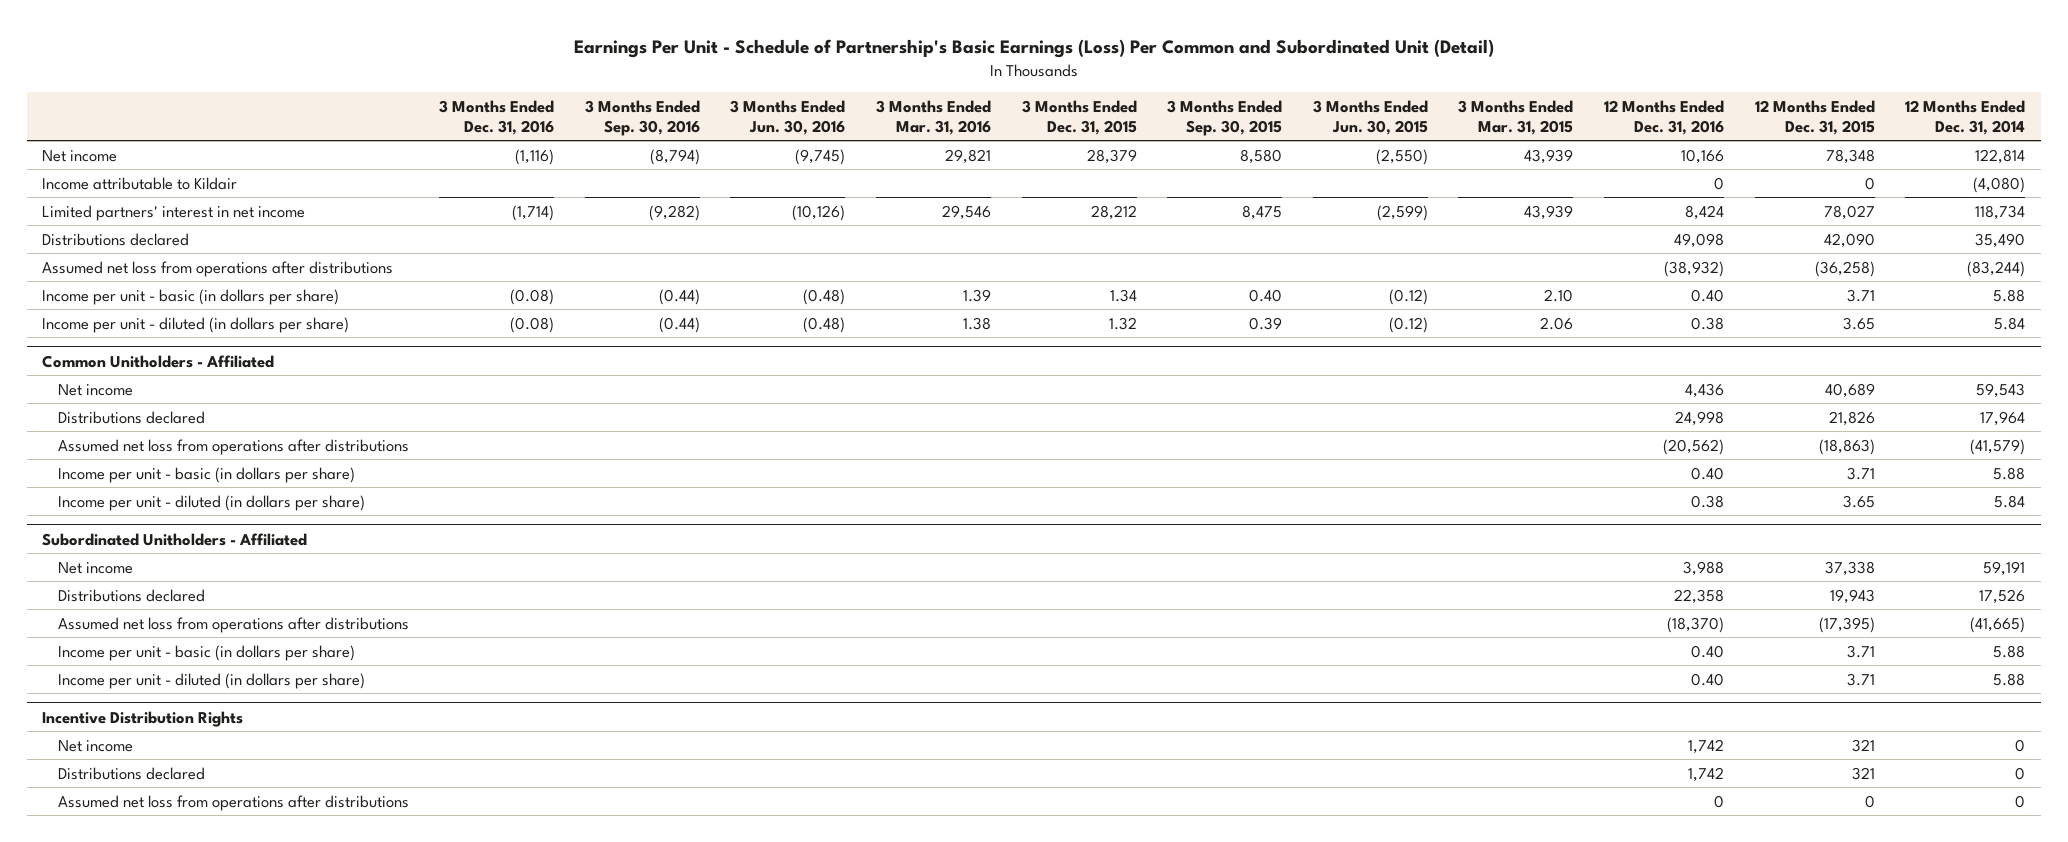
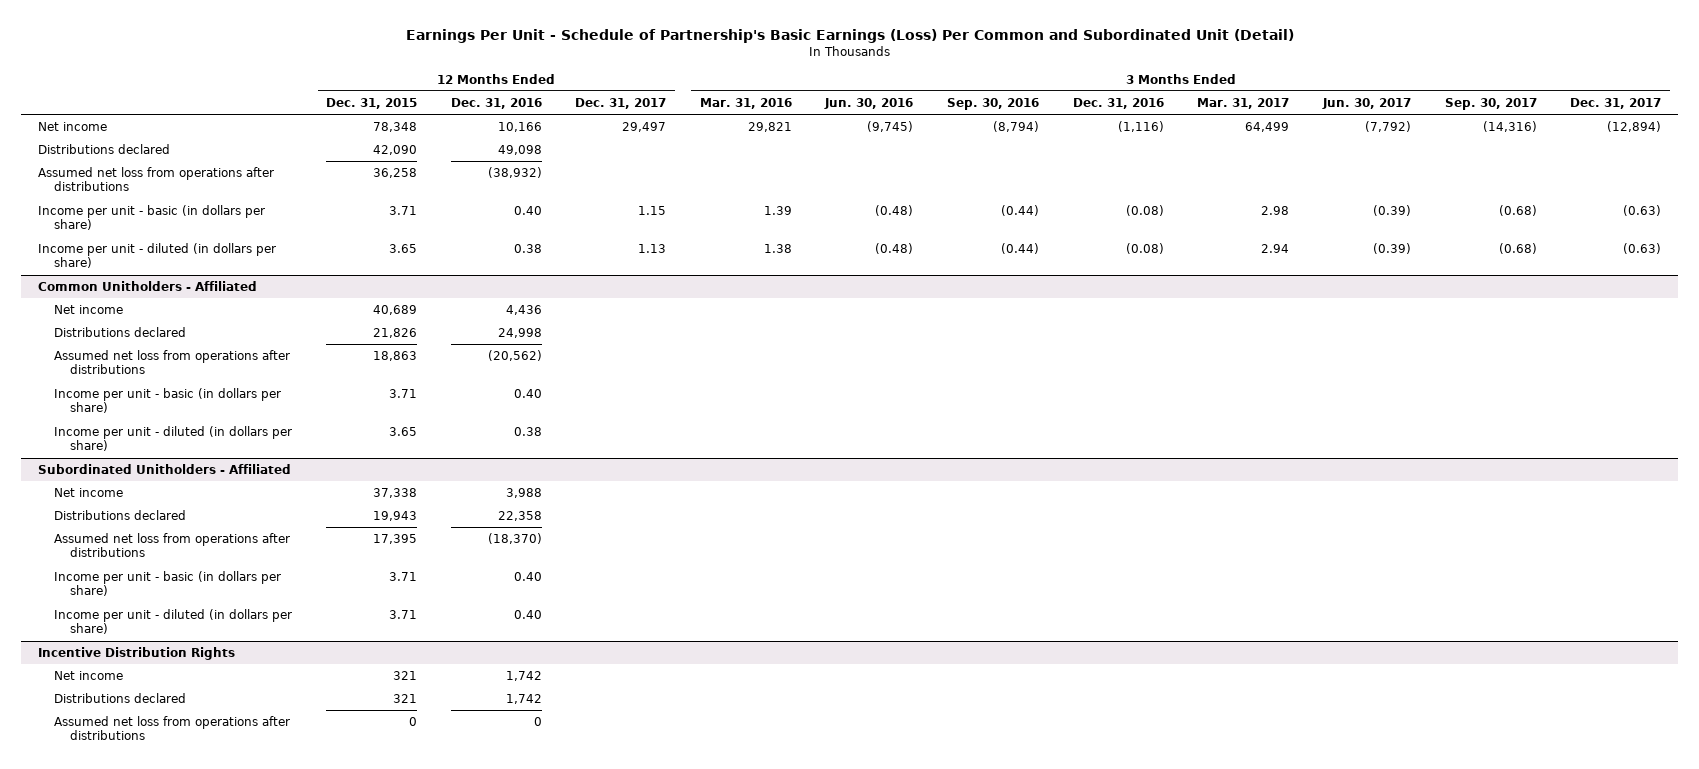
- | 3 Months Ended Dec. 31, 2016 | 3 Months Ended Sep. 30, 2016 | 3 Months Ended Jun. 30, 2016 | 3 Months Ended Mar. 31, 2016 | 3 Months Ended Dec. 31, 2015 | 3 Months Ended Sep. 30, 2015 | 3 Months Ended Jun. 30, 2015 | 3 Months Ended Mar. 31, 2015 | 12 Months Ended Dec. 31, 2016 | 12 Months Ended Dec. 31, 2015 | 12 Months Ended Dec. 31, 2014
+ | 12 Months Ended Dec. 31, 2015 | 12 Months Ended Dec. 31, 2016 | 12 Months Ended Dec. 31, 2017 | 3 Months Ended Mar. 31, 2016 | 3 Months Ended Jun. 30, 2016 | 3 Months Ended Sep. 30, 2016 | 3 Months Ended Dec. 31, 2016 | 3 Months Ended Mar. 31, 2017 | 3 Months Ended Jun. 30, 2017 | 3 Months Ended Sep. 30, 2017 | 3 Months Ended Dec. 31, 2017
- Income attributable to Kildair | | | | | | | | | 0 | 0 | (4,080)
- Limited partners' interest in net income | (1,714) | (9,282) | (10,126) | 29,546 | 28,212 | 8,475 | (2,599) | 43,939 | 8,424 | 78,027 | 118,734
- Assumed net loss from operations after distributions | | | | | | | | | (38,932) | (36,258) | (83,244)
+ Assumed net loss from operations after distributions | 36,258 | (38,932) | | | | | | | | |
@ Common Unitholders - Affiliated
- Assumed net loss from operations after distributions | | | | | | | | | (20,562) | (18,863) | (41,579)
+ Assumed net loss from operations after distributions | 18,863 | (20,562) | | | | | | | | |
@ Subordinated Unitholders - Affiliated
- Assumed net loss from operations after distributions | | | | | | | | | (18,370) | (17,395) | (41,665)
+ Assumed net loss from operations after distributions | 17,395 | (18,370) | | | | | | | | |

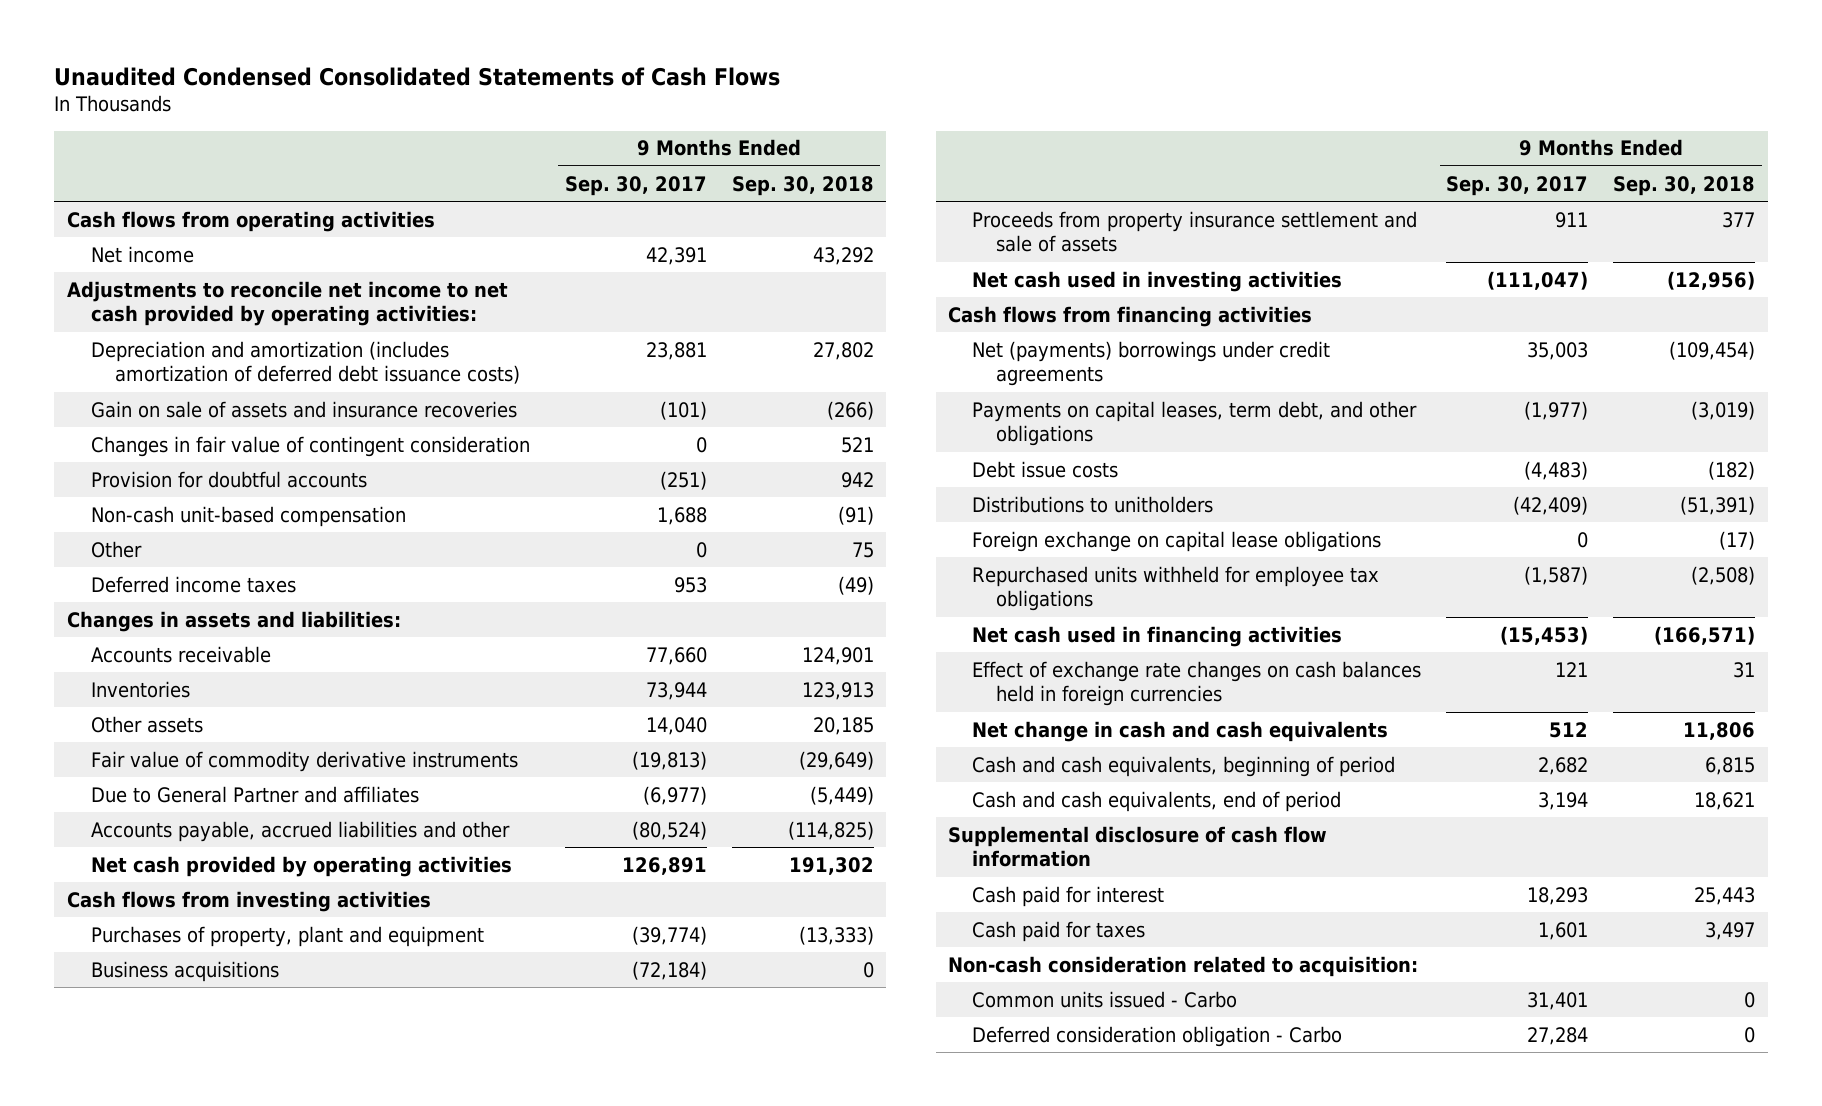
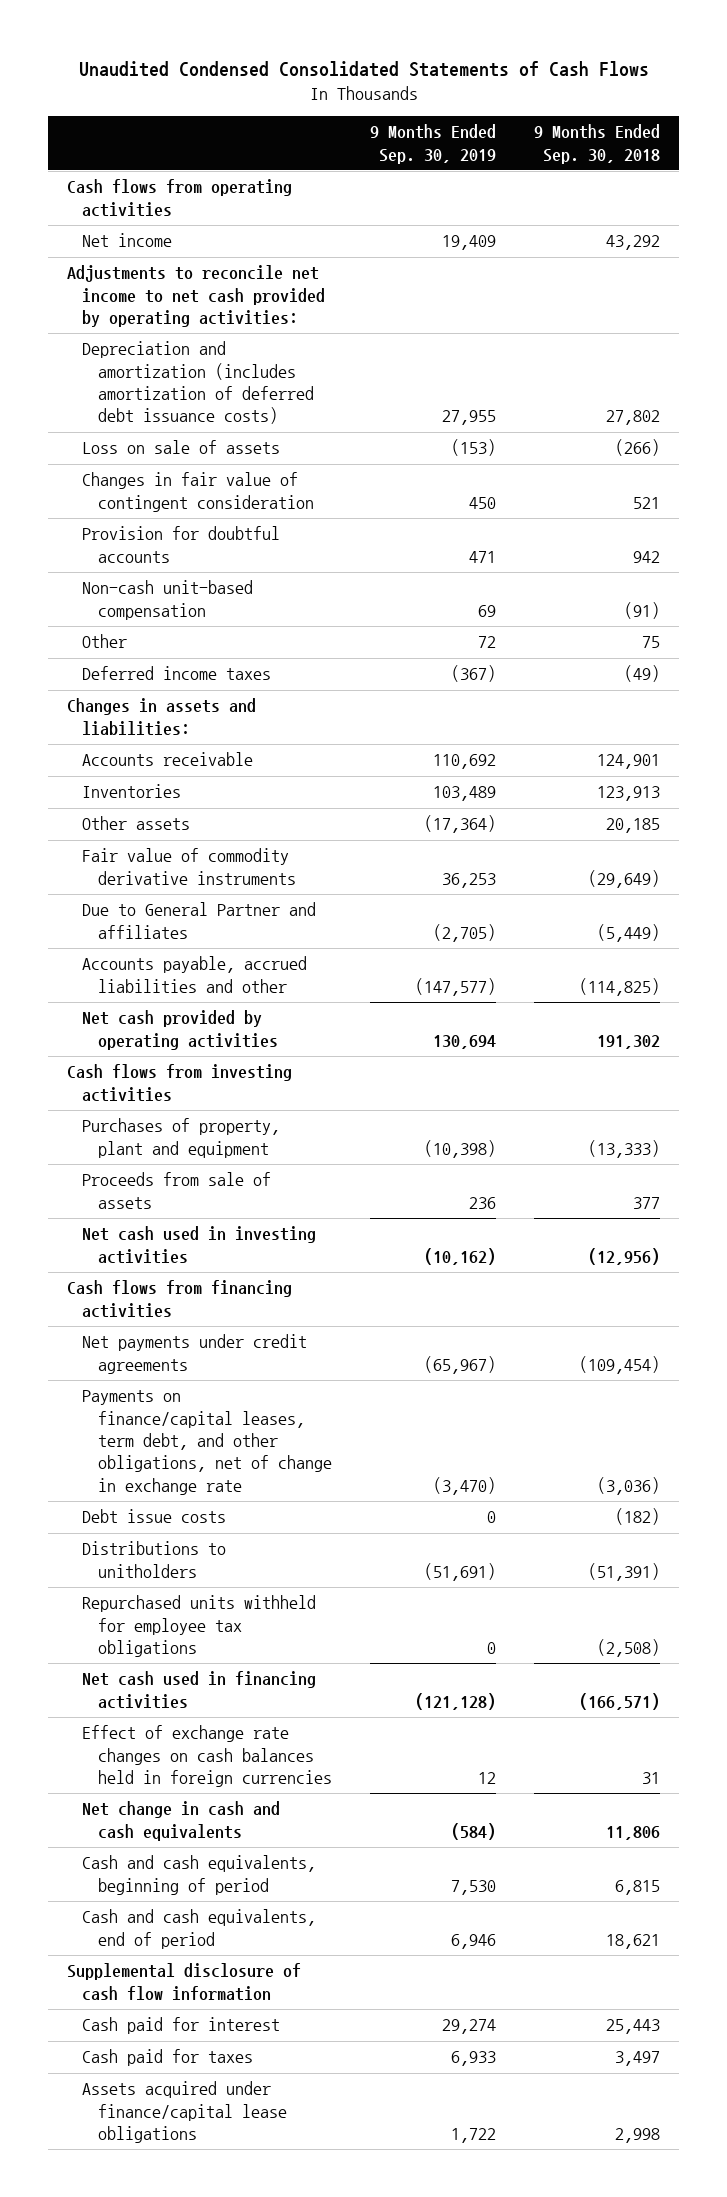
- | 9 Months Ended Sep. 30, 2017 | 9 Months Ended Sep. 30, 2018
+ | 9 Months Ended Sep. 30, 2019 | 9 Months Ended Sep. 30, 2018
- Gain on sale of assets and insurance recoveries | (101) | (266)
+ Loss on sale of assets | (153) | (266)
- Business acquisitions | (72,184) | 0
- Proceeds from property insurance settlement and sale of assets | 911 | 377
+ Proceeds from sale of assets | 236 | 377
- Net (payments) borrowings under credit agreements | 35,003 | (109,454)
- Payments on capital leases, term debt, and other obligations | (1,977) | (3,019)
+ Net payments under credit agreements | (65,967) | (109,454)
+ Payments on finance/capital leases, term debt, and other obligations, net of change in exchange rate | (3,470) | (3,036)
- Foreign exchange on capital lease obligations | 0 | (17)
- Non-cash consideration related to acquisition:
- Common units issued - Carbo | 31,401 | 0
- Deferred consideration obligation - Carbo | 27,284 | 0
+ Assets acquired under finance/capital lease obligations | 1,722 | 2,998

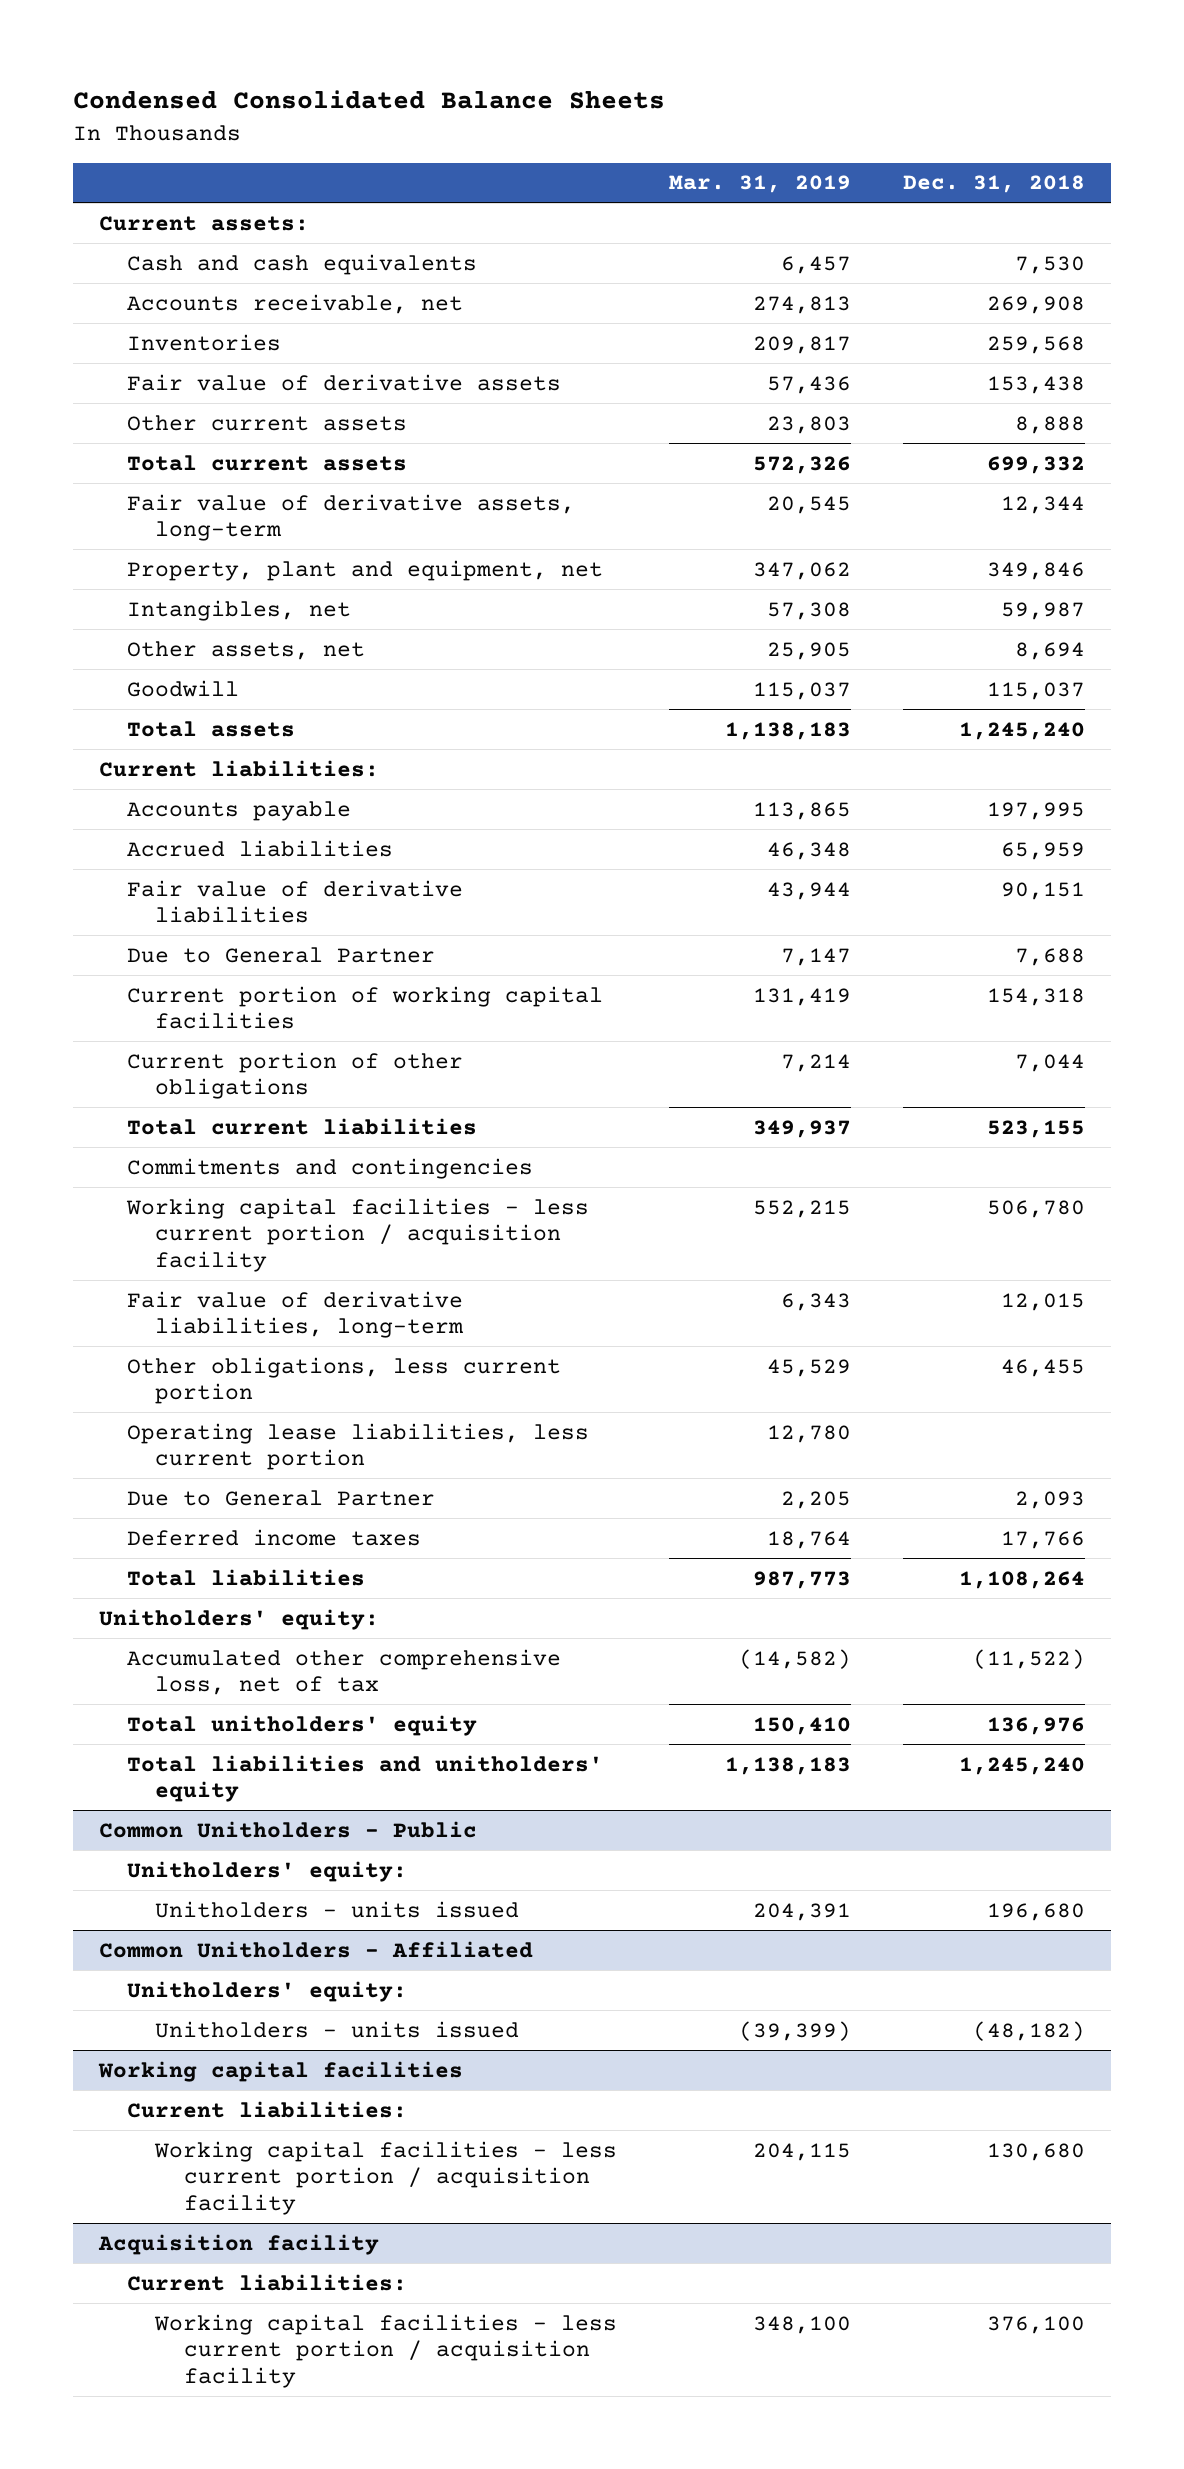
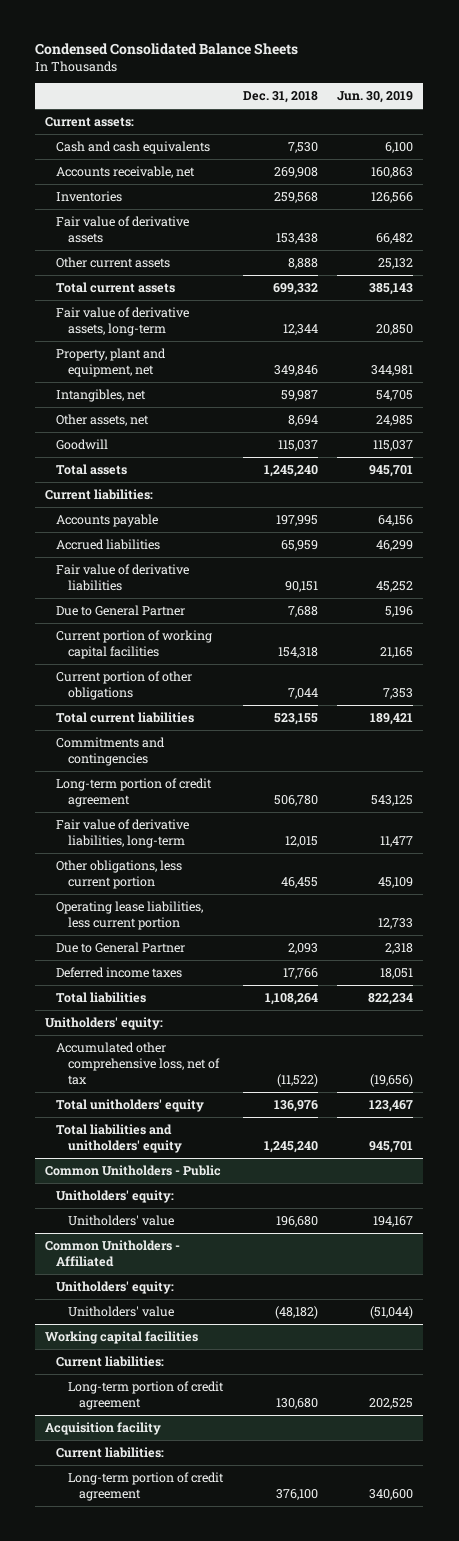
- | Mar. 31, 2019 | Dec. 31, 2018
+ | Dec. 31, 2018 | Jun. 30, 2019
- Working capital facilities - less current portion / acquisition facility | 552,215 | 506,780
+ Long-term portion of credit agreement | 506,780 | 543,125
@ Common Unitholders - Public
- Unitholders - units issued | 204,391 | 196,680
+ Unitholders' value | 196,680 | 194,167
@ Common Unitholders - Affiliated
- Unitholders - units issued | (39,399) | (48,182)
+ Unitholders' value | (48,182) | (51,044)
@ Working capital facilities
- Working capital facilities - less current portion / acquisition facility | 204,115 | 130,680
+ Long-term portion of credit agreement | 130,680 | 202,525
@ Acquisition facility
- Working capital facilities - less current portion / acquisition facility | 348,100 | 376,100
+ Long-term portion of credit agreement | 376,100 | 340,600

